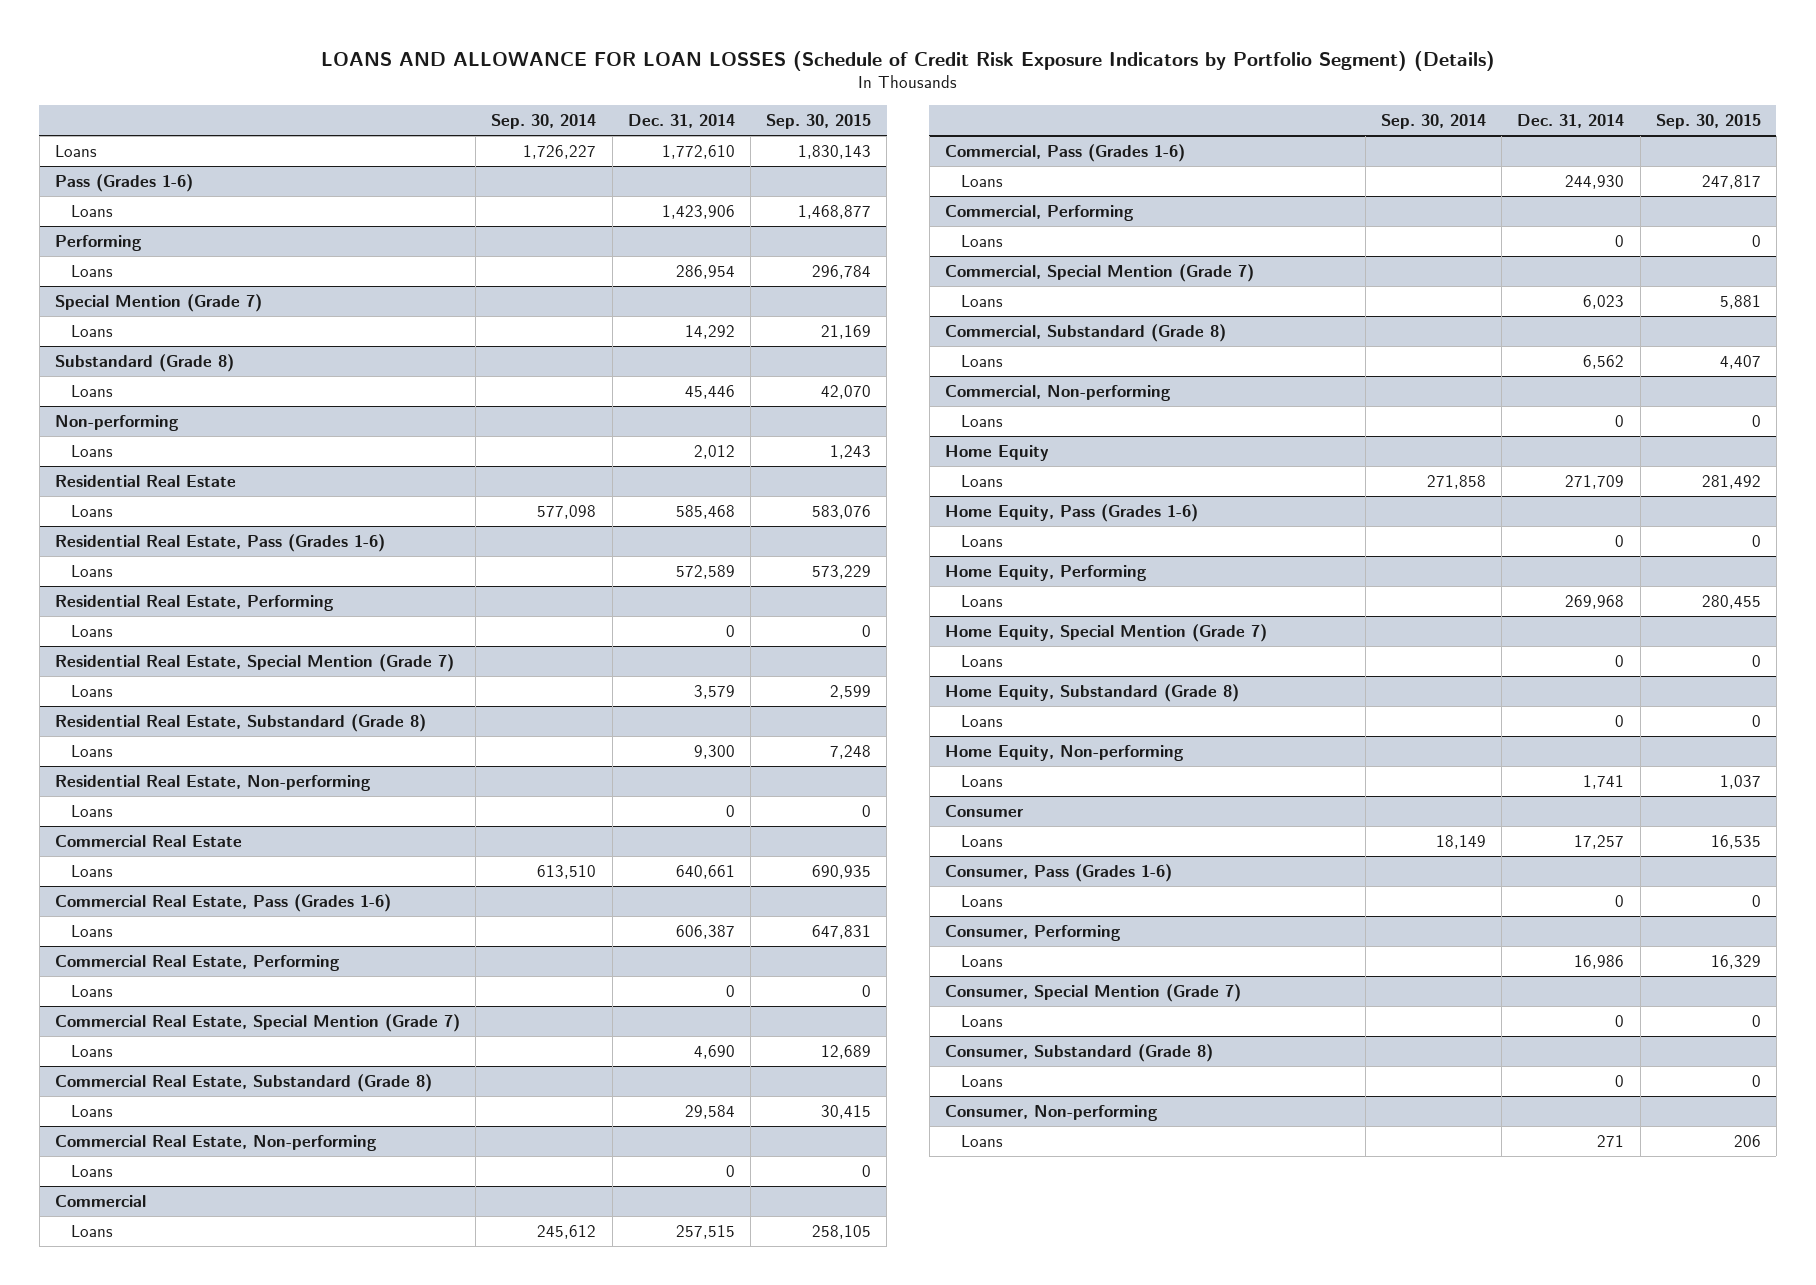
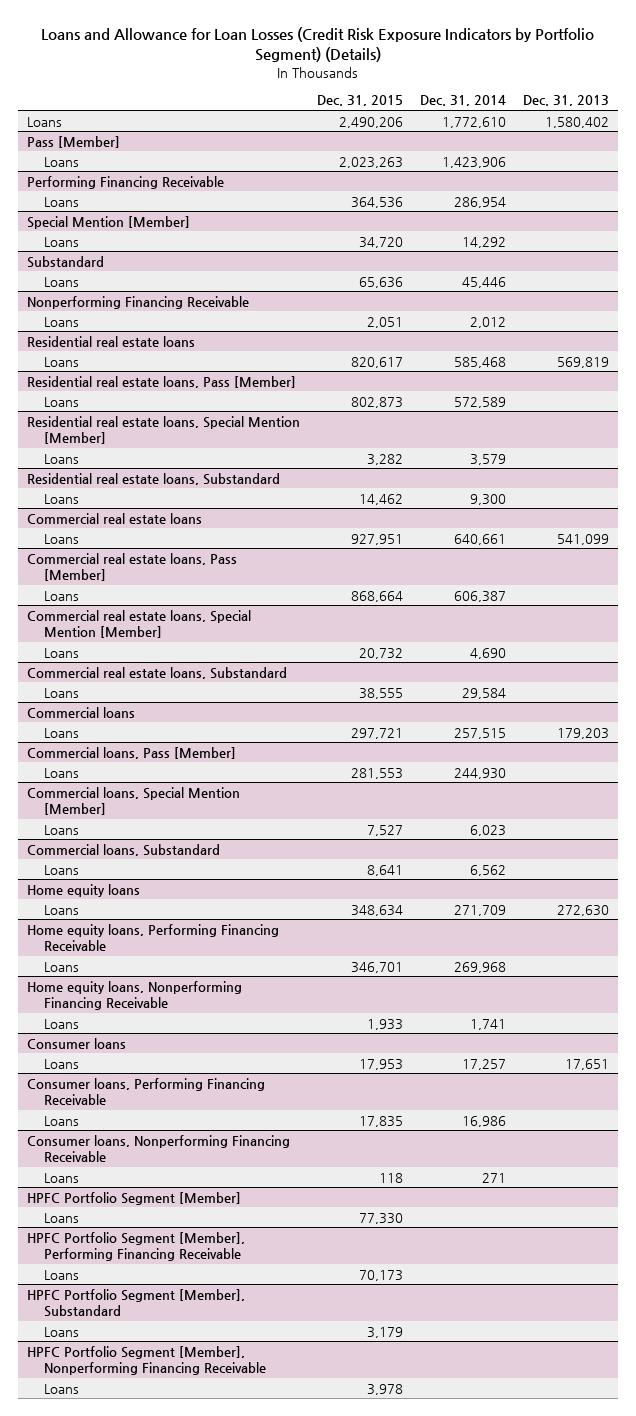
- LOANS AND ALLOWANCE FOR LOAN LOSSES (Schedule of Credit Risk Exposure Indicators by Portfolio Segment) (Details)
+ Loans and Allowance for Loan Losses (Credit Risk Exposure Indicators by Portfolio Segment) (Details)
- | Sep. 30, 2014 | Dec. 31, 2014 | Sep. 30, 2015
+ | Dec. 31, 2015 | Dec. 31, 2014 | Dec. 31, 2013
- Pass (Grades 1-6)
+ Pass [Member]
- Performing
+ Performing Financing Receivable
- Special Mention (Grade 7)
+ Special Mention [Member]
- Substandard (Grade 8)
+ Substandard
- Non-performing
+ Nonperforming Financing Receivable
- Residential Real Estate
+ Residential real estate loans
- Residential Real Estate, Pass (Grades 1-6)
+ Residential real estate loans, Pass [Member]
- Residential Real Estate, Performing
- Loans | | 0 | 0
- Residential Real Estate, Special Mention (Grade 7)
+ Residential real estate loans, Special Mention [Member]
- Residential Real Estate, Substandard (Grade 8)
+ Residential real estate loans, Substandard
- Residential Real Estate, Non-performing
- Loans | | 0 | 0
- Commercial Real Estate
+ Commercial real estate loans
- Commercial Real Estate, Pass (Grades 1-6)
+ Commercial real estate loans, Pass [Member]
- Commercial Real Estate, Performing
- Loans | | 0 | 0
- Commercial Real Estate, Special Mention (Grade 7)
+ Commercial real estate loans, Special Mention [Member]
- Commercial Real Estate, Substandard (Grade 8)
+ Commercial real estate loans, Substandard
- Commercial Real Estate, Non-performing
- Loans | | 0 | 0
- Commercial
+ Commercial loans
- Commercial, Pass (Grades 1-6)
+ Commercial loans, Pass [Member]
- Commercial, Performing
- Loans | | 0 | 0
- Commercial, Special Mention (Grade 7)
+ Commercial loans, Special Mention [Member]
- Commercial, Substandard (Grade 8)
+ Commercial loans, Substandard
- Commercial, Non-performing
- Loans | | 0 | 0
- Home Equity
+ Home equity loans
- Home Equity, Pass (Grades 1-6)
- Loans | | 0 | 0
- Home Equity, Performing
+ Home equity loans, Performing Financing Receivable
- Home Equity, Special Mention (Grade 7)
- Loans | | 0 | 0
- Home Equity, Substandard (Grade 8)
- Loans | | 0 | 0
- Home Equity, Non-performing
+ Home equity loans, Nonperforming Financing Receivable
- Consumer
+ Consumer loans
- Consumer, Pass (Grades 1-6)
- Loans | | 0 | 0
- Consumer, Performing
+ Consumer loans, Performing Financing Receivable
- Consumer, Special Mention (Grade 7)
- Loans | | 0 | 0
- Consumer, Substandard (Grade 8)
- Loans | | 0 | 0
- Consumer, Non-performing
+ Consumer loans, Nonperforming Financing Receivable
+ HPFC Portfolio Segment [Member]
+ Loans | 77,330 | |
+ HPFC Portfolio Segment [Member], Performing Financing Receivable
+ Loans | 70,173 | |
+ HPFC Portfolio Segment [Member], Substandard
+ Loans | 3,179 | |
+ HPFC Portfolio Segment [Member], Nonperforming Financing Receivable
+ Loans | 3,978 | |

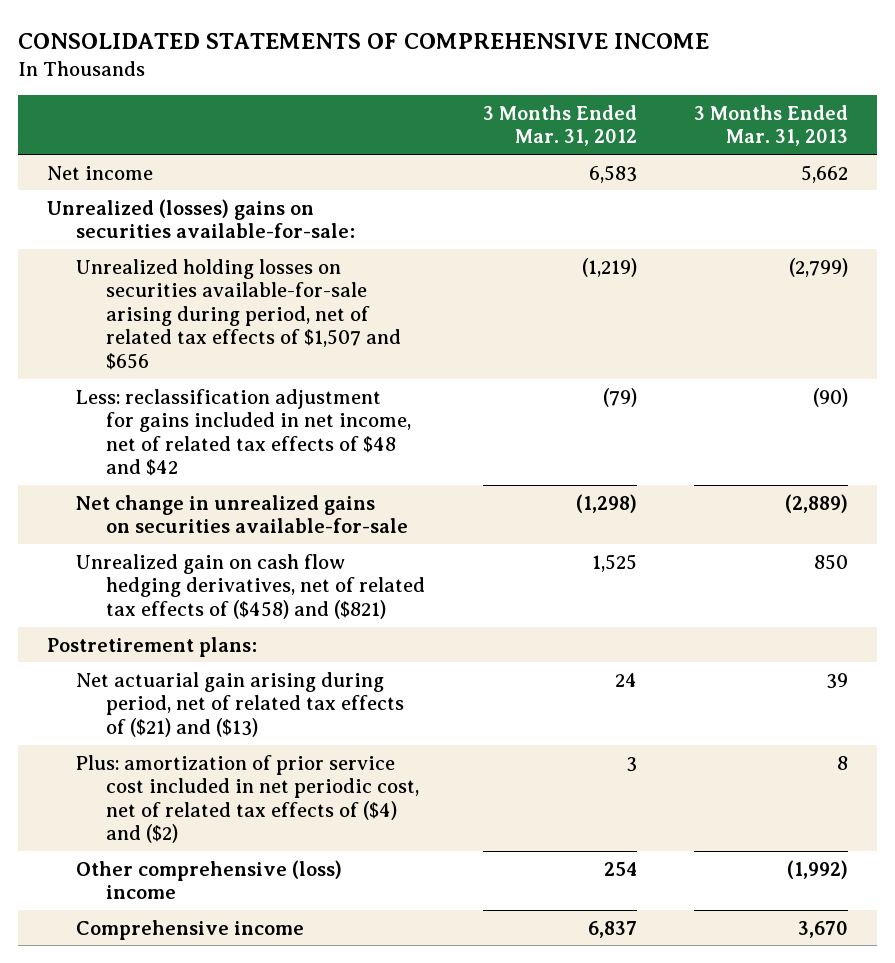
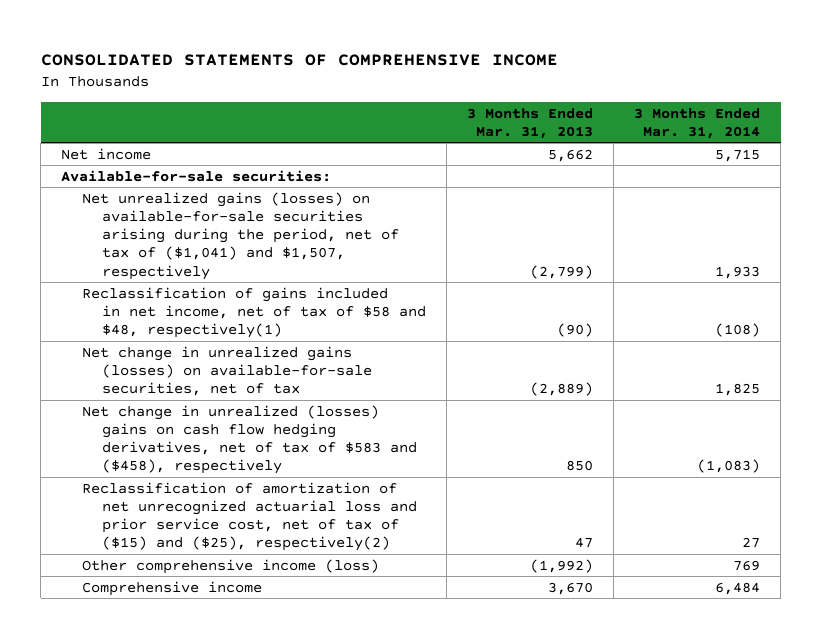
- | 3 Months Ended Mar. 31, 2012 | 3 Months Ended Mar. 31, 2013
+ | 3 Months Ended Mar. 31, 2013 | 3 Months Ended Mar. 31, 2014
- Unrealized (losses) gains on securities available-for-sale:
- Unrealized holding losses on securities available-for-sale arising during period, net of related tax effects of $1,507 and $656 | (1,219) | (2,799)
- Less: reclassification adjustment for gains included in net income, net of related tax effects of $48 and $42 | (79) | (90)
- Net change in unrealized gains on securities available-for-sale | (1,298) | (2,889)
- Unrealized gain on cash flow hedging derivatives, net of related tax effects of ($458) and ($821) | 1,525 | 850
- Postretirement plans:
- Net actuarial gain arising during period, net of related tax effects of ($21) and ($13) | 24 | 39
- Plus: amortization of prior service cost included in net periodic cost, net of related tax effects of ($4) and ($2) | 3 | 8
- Other comprehensive (loss) income | 254 | (1,992)
+ Available-for-sale securities:
+ Net unrealized gains (losses) on available-for-sale securities arising during the period, net of tax of ($1,041) and $1,507, respectively | (2,799) | 1,933
+ Reclassification of gains included in net income, net of tax of $58 and $48, respectively(1) | (90) | (108)
+ Net change in unrealized gains (losses) on available-for-sale securities, net of tax | (2,889) | 1,825
+ Net change in unrealized (losses) gains on cash flow hedging derivatives, net of tax of $583 and ($458), respectively | 850 | (1,083)
+ Reclassification of amortization of net unrecognized actuarial loss and prior service cost, net of tax of ($15) and ($25), respectively(2) | 47 | 27
+ Other comprehensive income (loss) | (1,992) | 769

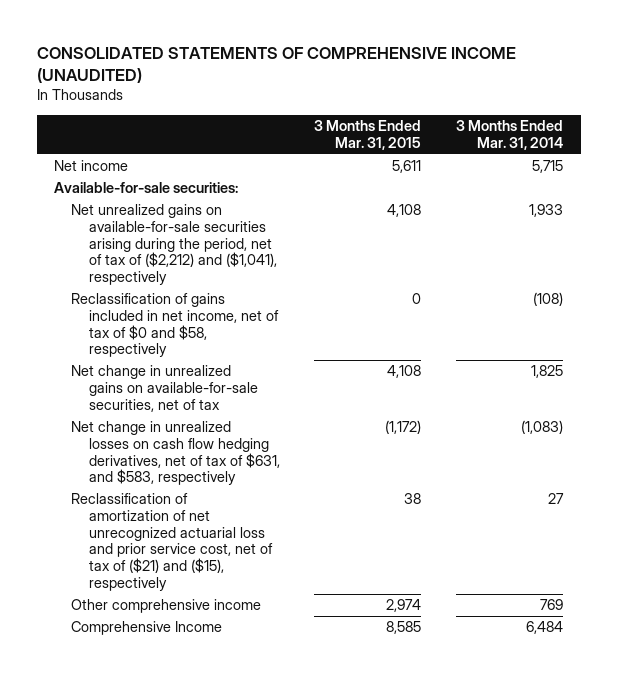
- CONSOLIDATED STATEMENTS OF COMPREHENSIVE INCOME
+ CONSOLIDATED STATEMENTS OF COMPREHENSIVE INCOME (UNAUDITED)
- | 3 Months Ended Mar. 31, 2013 | 3 Months Ended Mar. 31, 2014
+ | 3 Months Ended Mar. 31, 2015 | 3 Months Ended Mar. 31, 2014
- Net unrealized gains (losses) on available-for-sale securities arising during the period, net of tax of ($1,041) and $1,507, respectively | (2,799) | 1,933
- Reclassification of gains included in net income, net of tax of $58 and $48, respectively(1) | (90) | (108)
- Net change in unrealized gains (losses) on available-for-sale securities, net of tax | (2,889) | 1,825
- Net change in unrealized (losses) gains on cash flow hedging derivatives, net of tax of $583 and ($458), respectively | 850 | (1,083)
- Reclassification of amortization of net unrecognized actuarial loss and prior service cost, net of tax of ($15) and ($25), respectively(2) | 47 | 27
- Other comprehensive income (loss) | (1,992) | 769
- Comprehensive income | 3,670 | 6,484
+ Net unrealized gains on available-for-sale securities arising during the period, net of tax of ($2,212) and ($1,041), respectively | 4,108 | 1,933
+ Reclassification of gains included in net income, net of tax of $0 and $58, respectively | 0 | (108)
+ Net change in unrealized gains on available-for-sale securities, net of tax | 4,108 | 1,825
+ Net change in unrealized losses on cash flow hedging derivatives, net of tax of $631, and $583, respectively | (1,172) | (1,083)
+ Reclassification of amortization of net unrecognized actuarial loss and prior service cost, net of tax of ($21) and ($15), respectively | 38 | 27
+ Other comprehensive income | 2,974 | 769
+ Comprehensive Income | 8,585 | 6,484

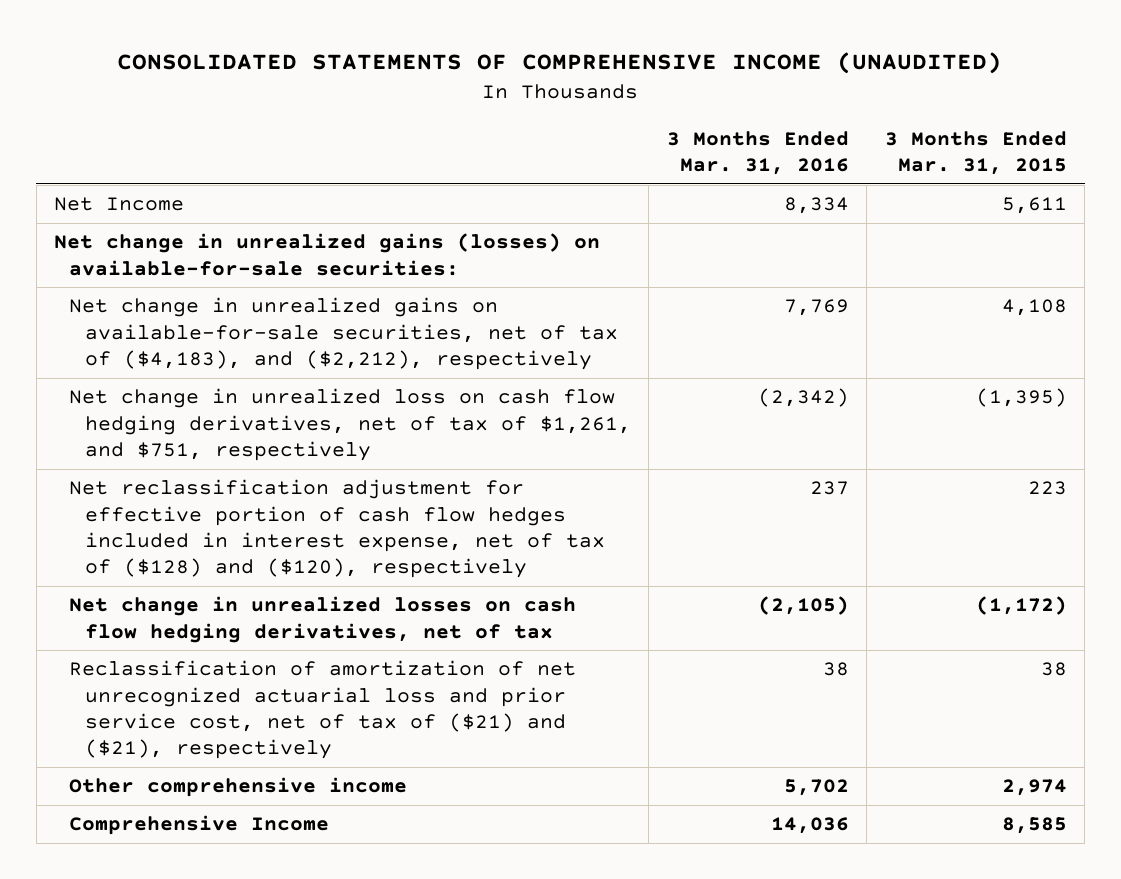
- | 3 Months Ended Mar. 31, 2015 | 3 Months Ended Mar. 31, 2014
+ | 3 Months Ended Mar. 31, 2016 | 3 Months Ended Mar. 31, 2015
- Net income | 5,611 | 5,715
- Available-for-sale securities:
- Net unrealized gains on available-for-sale securities arising during the period, net of tax of ($2,212) and ($1,041), respectively | 4,108 | 1,933
- Reclassification of gains included in net income, net of tax of $0 and $58, respectively | 0 | (108)
- Net change in unrealized gains on available-for-sale securities, net of tax | 4,108 | 1,825
- Net change in unrealized losses on cash flow hedging derivatives, net of tax of $631, and $583, respectively | (1,172) | (1,083)
- Reclassification of amortization of net unrecognized actuarial loss and prior service cost, net of tax of ($21) and ($15), respectively | 38 | 27
+ Net Income | 8,334 | 5,611
+ Net change in unrealized gains (losses) on available-for-sale securities:
+ Net change in unrealized gains on available-for-sale securities, net of tax of ($4,183), and ($2,212), respectively | 7,769 | 4,108
+ Net change in unrealized loss on cash flow hedging derivatives, net of tax of $1,261, and $751, respectively | (2,342) | (1,395)
+ Net reclassification adjustment for effective portion of cash flow hedges included in interest expense, net of tax of ($128) and ($120), respectively | 237 | 223
+ Net change in unrealized losses on cash flow hedging derivatives, net of tax | (2,105) | (1,172)
+ Reclassification of amortization of net unrecognized actuarial loss and prior service cost, net of tax of ($21) and ($21), respectively | 38 | 38

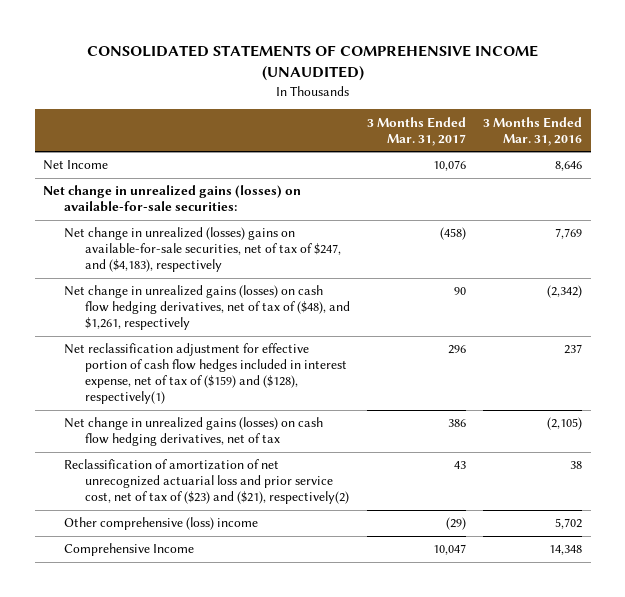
- | 3 Months Ended Mar. 31, 2016 | 3 Months Ended Mar. 31, 2015
+ | 3 Months Ended Mar. 31, 2017 | 3 Months Ended Mar. 31, 2016
- Net Income | 8,334 | 5,611
+ Net Income | 10,076 | 8,646
- Net change in unrealized gains on available-for-sale securities, net of tax of ($4,183), and ($2,212), respectively | 7,769 | 4,108
- Net change in unrealized loss on cash flow hedging derivatives, net of tax of $1,261, and $751, respectively | (2,342) | (1,395)
- Net reclassification adjustment for effective portion of cash flow hedges included in interest expense, net of tax of ($128) and ($120), respectively | 237 | 223
- Net change in unrealized losses on cash flow hedging derivatives, net of tax | (2,105) | (1,172)
- Reclassification of amortization of net unrecognized actuarial loss and prior service cost, net of tax of ($21) and ($21), respectively | 38 | 38
- Other comprehensive income | 5,702 | 2,974
- Comprehensive Income | 14,036 | 8,585
+ Net change in unrealized (losses) gains on available-for-sale securities, net of tax of $247, and ($4,183), respectively | (458) | 7,769
+ Net change in unrealized gains (losses) on cash flow hedging derivatives, net of tax of ($48), and $1,261, respectively | 90 | (2,342)
+ Net reclassification adjustment for effective portion of cash flow hedges included in interest expense, net of tax of ($159) and ($128), respectively(1) | 296 | 237
+ Net change in unrealized gains (losses) on cash flow hedging derivatives, net of tax | 386 | (2,105)
+ Reclassification of amortization of net unrecognized actuarial loss and prior service cost, net of tax of ($23) and ($21), respectively(2) | 43 | 38
+ Other comprehensive (loss) income | (29) | 5,702
+ Comprehensive Income | 10,047 | 14,348

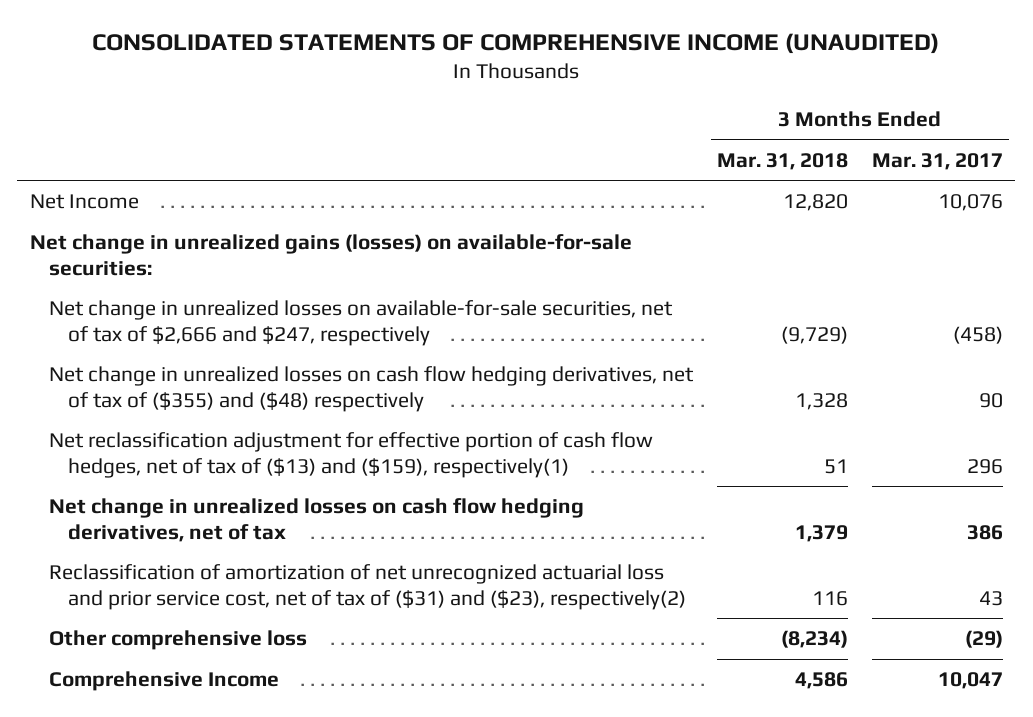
- | 3 Months Ended Mar. 31, 2017 | 3 Months Ended Mar. 31, 2016
+ | 3 Months Ended Mar. 31, 2018 | 3 Months Ended Mar. 31, 2017
- Net change in unrealized (losses) gains on available-for-sale securities, net of tax of $247, and ($4,183), respectively | (458) | 7,769
- Net change in unrealized gains (losses) on cash flow hedging derivatives, net of tax of ($48), and $1,261, respectively | 90 | (2,342)
- Net reclassification adjustment for effective portion of cash flow hedges included in interest expense, net of tax of ($159) and ($128), respectively(1) | 296 | 237
- Net change in unrealized gains (losses) on cash flow hedging derivatives, net of tax | 386 | (2,105)
- Reclassification of amortization of net unrecognized actuarial loss and prior service cost, net of tax of ($23) and ($21), respectively(2) | 43 | 38
- Other comprehensive (loss) income | (29) | 5,702
+ Net change in unrealized losses on available-for-sale securities, net of tax of $2,666 and $247, respectively | (9,729) | (458)
+ Net change in unrealized losses on cash flow hedging derivatives, net of tax of ($355) and ($48) respectively | 1,328 | 90
+ Net reclassification adjustment for effective portion of cash flow hedges, net of tax of ($13) and ($159), respectively(1) | 51 | 296
+ Net change in unrealized losses on cash flow hedging derivatives, net of tax | 1,379 | 386
+ Reclassification of amortization of net unrecognized actuarial loss and prior service cost, net of tax of ($31) and ($23), respectively(2) | 116 | 43
+ Other comprehensive loss | (8,234) | (29)

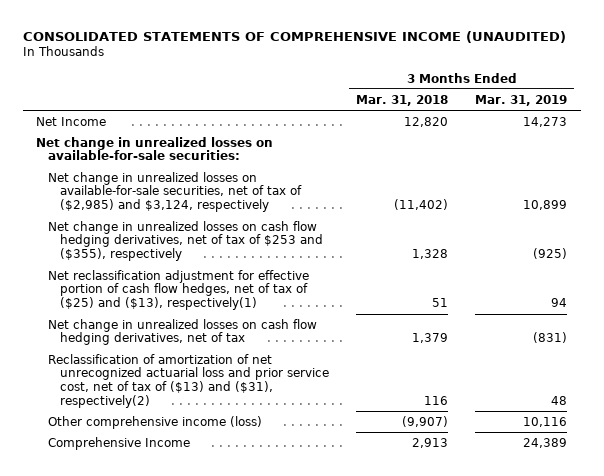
- | 3 Months Ended Mar. 31, 2018 | 3 Months Ended Mar. 31, 2017
+ | 3 Months Ended Mar. 31, 2018 | 3 Months Ended Mar. 31, 2019
- Net change in unrealized gains (losses) on available-for-sale securities:
- Net change in unrealized losses on available-for-sale securities, net of tax of $2,666 and $247, respectively | (9,729) | (458)
- Net change in unrealized losses on cash flow hedging derivatives, net of tax of ($355) and ($48) respectively | 1,328 | 90
- Net reclassification adjustment for effective portion of cash flow hedges, net of tax of ($13) and ($159), respectively(1) | 51 | 296
+ Net change in unrealized losses on available-for-sale securities:
+ Net change in unrealized losses on available-for-sale securities, net of tax of ($2,985) and $3,124, respectively | (11,402) | 10,899
+ Net change in unrealized losses on cash flow hedging derivatives, net of tax of $253 and ($355), respectively | 1,328 | (925)
+ Net reclassification adjustment for effective portion of cash flow hedges, net of tax of ($25) and ($13), respectively(1) | 51 | 94
- Reclassification of amortization of net unrecognized actuarial loss and prior service cost, net of tax of ($31) and ($23), respectively(2) | 116 | 43
- Other comprehensive loss | (8,234) | (29)
- Comprehensive Income | 4,586 | 10,047
+ Reclassification of amortization of net unrecognized actuarial loss and prior service cost, net of tax of ($13) and ($31), respectively(2) | 116 | 48
+ Other comprehensive income (loss) | (9,907) | 10,116
+ Comprehensive Income | 2,913 | 24,389

